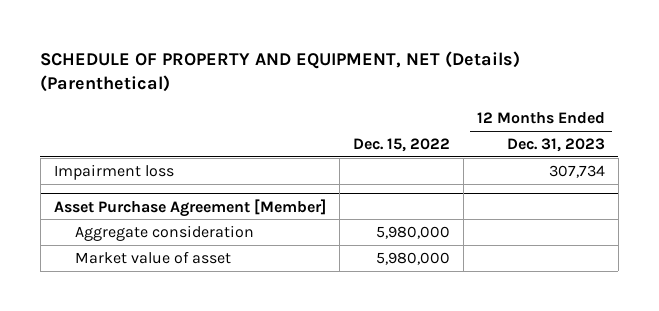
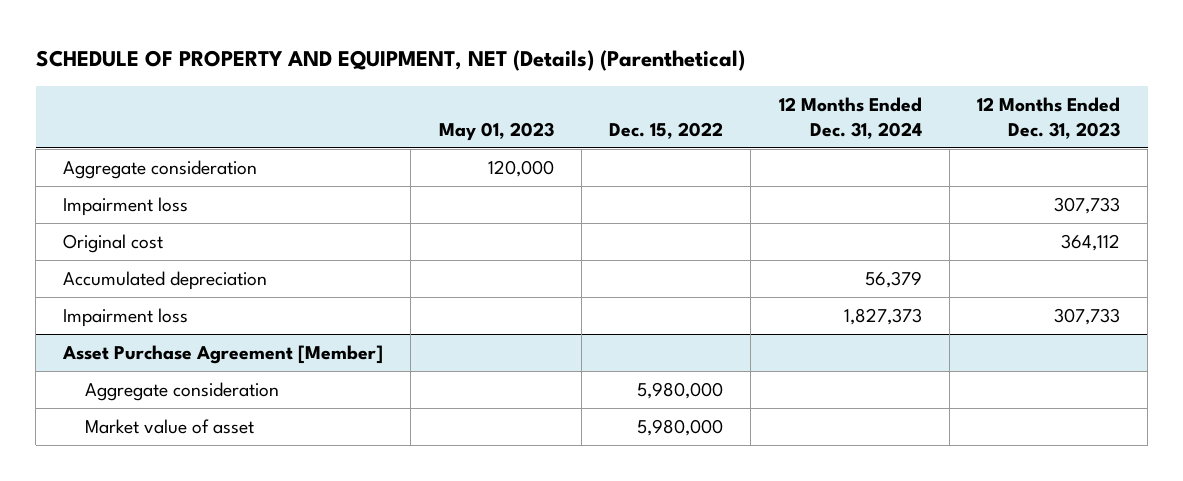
- | Dec. 15, 2022 | 12 Months Ended Dec. 31, 2023
+ | May 01, 2023 | Dec. 15, 2022 | 12 Months Ended Dec. 31, 2024 | 12 Months Ended Dec. 31, 2023
- Impairment loss | | 307,734
+ Aggregate consideration | 120,000 | | |
+ Impairment loss | | | | 307,733
+ Original cost | | | | 364,112
+ Accumulated depreciation | | | 56,379 |
+ Impairment loss | | | 1,827,373 | 307,733

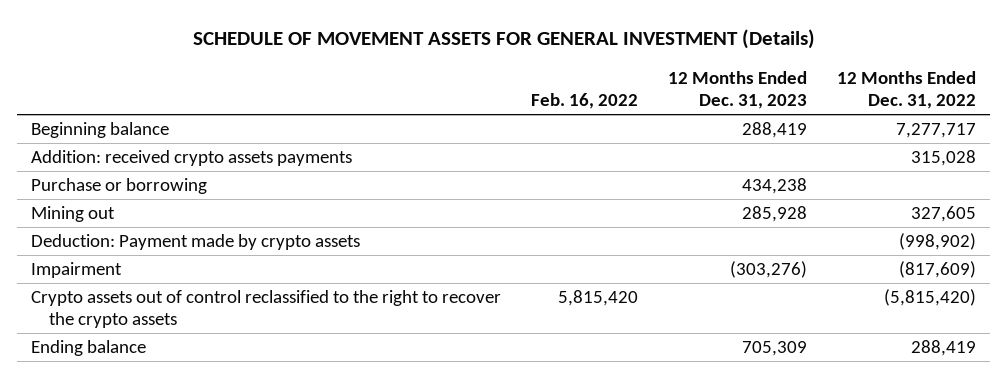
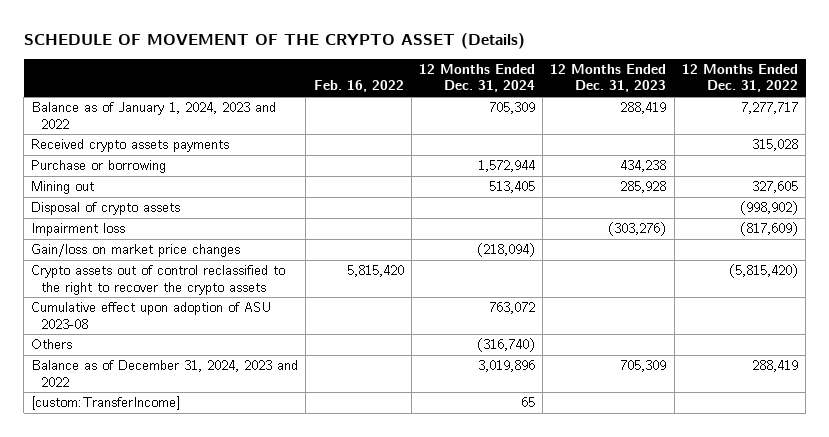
- SCHEDULE OF MOVEMENT ASSETS FOR GENERAL INVESTMENT (Details)
+ SCHEDULE OF MOVEMENT OF THE CRYPTO ASSET (Details)
- | Feb. 16, 2022 | 12 Months Ended Dec. 31, 2023 | 12 Months Ended Dec. 31, 2022
+ | Feb. 16, 2022 | 12 Months Ended Dec. 31, 2024 | 12 Months Ended Dec. 31, 2023 | 12 Months Ended Dec. 31, 2022
- Beginning balance | | 288,419 | 7,277,717
- Addition: received crypto assets payments | | | 315,028
+ Balance as of January 1, 2024, 2023 and 2022 | | 705,309 | 288,419 | 7,277,717
+ Received crypto assets payments | | | | 315,028
- Deduction: Payment made by crypto assets | | | (998,902)
- Impairment | | (303,276) | (817,609)
+ Disposal of crypto assets | | | | (998,902)
+ Impairment loss | | | (303,276) | (817,609)
+ Gain/loss on market price changes | | (218,094) | |
- Ending balance | | 705,309 | 288,419
+ Cumulative effect upon adoption of ASU 2023-08 | | 763,072 | |
+ Others | | (316,740) | |
+ Balance as of December 31, 2024, 2023 and 2022 | | 3,019,896 | 705,309 | 288,419
+ [custom:TransferIncome] | | 65 | |

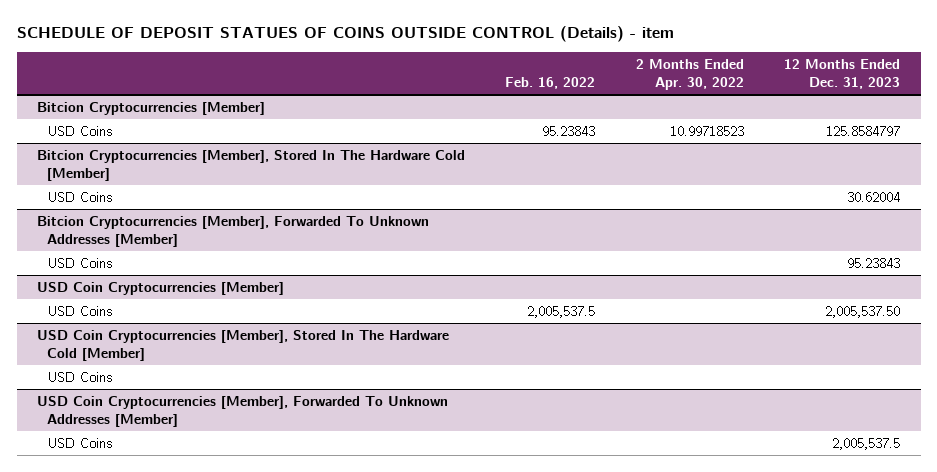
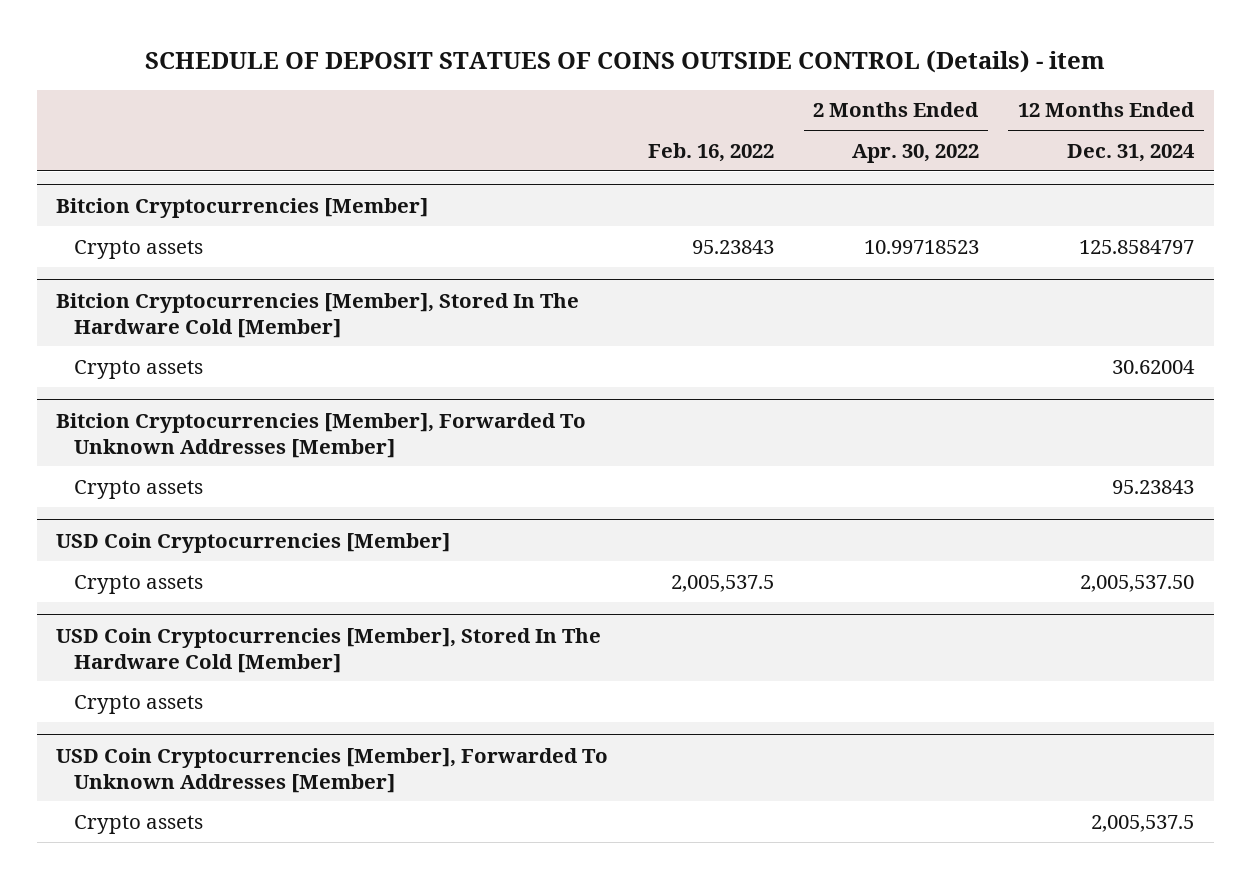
- | Feb. 16, 2022 | 2 Months Ended Apr. 30, 2022 | 12 Months Ended Dec. 31, 2023
+ | Feb. 16, 2022 | 2 Months Ended Apr. 30, 2022 | 12 Months Ended Dec. 31, 2024
@ Bitcion Cryptocurrencies [Member]
- USD Coins | 95.23843 | 10.99718523 | 125.8584797
+ Crypto assets | 95.23843 | 10.99718523 | 125.8584797
@ Bitcion Cryptocurrencies [Member], Stored In The Hardware Cold [Member]
- USD Coins | | | 30.62004
+ Crypto assets | | | 30.62004
@ Bitcion Cryptocurrencies [Member], Forwarded To Unknown Addresses [Member]
- USD Coins | | | 95.23843
+ Crypto assets | | | 95.23843
@ USD Coin Cryptocurrencies [Member]
- USD Coins | 2,005,537.5 | | 2,005,537.50
+ Crypto assets | 2,005,537.5 | | 2,005,537.50
@ USD Coin Cryptocurrencies [Member], Stored In The Hardware Cold [Member]
- USD Coins
+ Crypto assets
@ USD Coin Cryptocurrencies [Member], Forwarded To Unknown Addresses [Member]
- USD Coins | | | 2,005,537.5
+ Crypto assets | | | 2,005,537.5

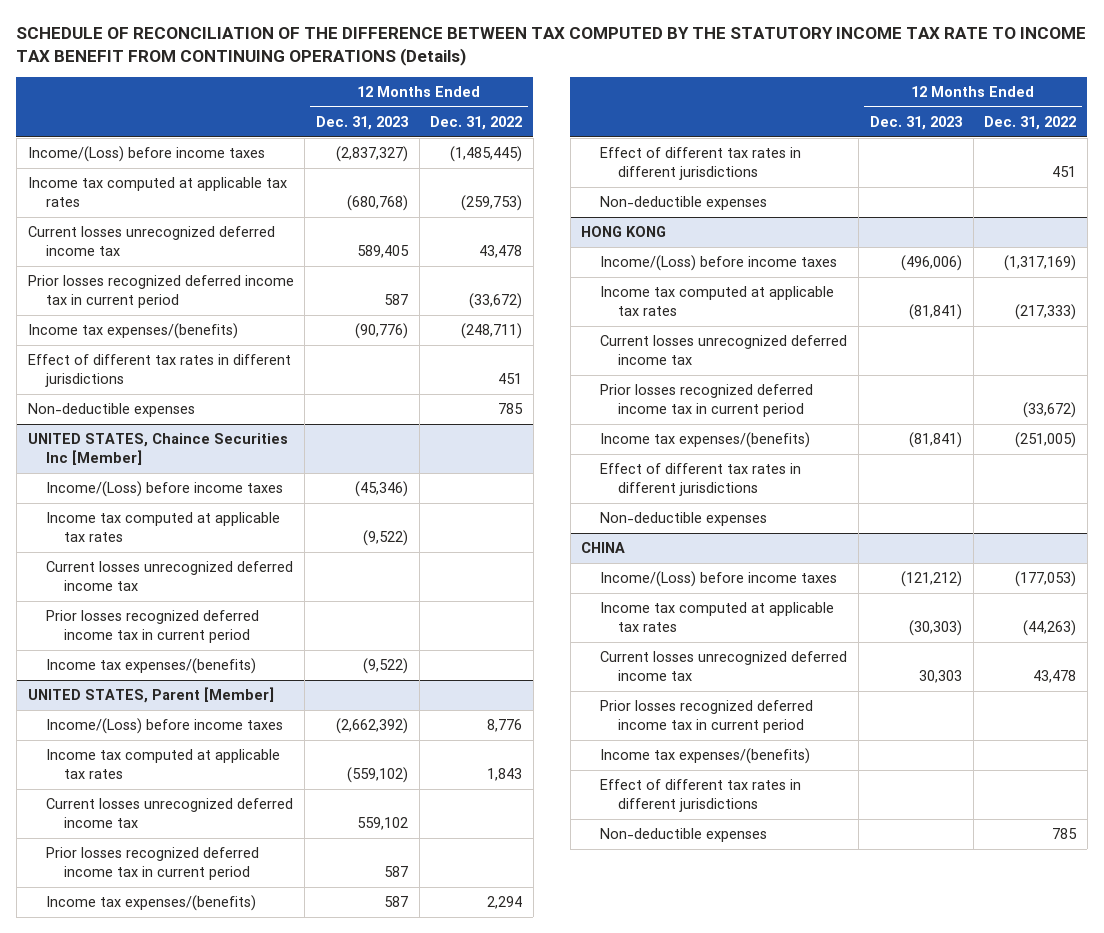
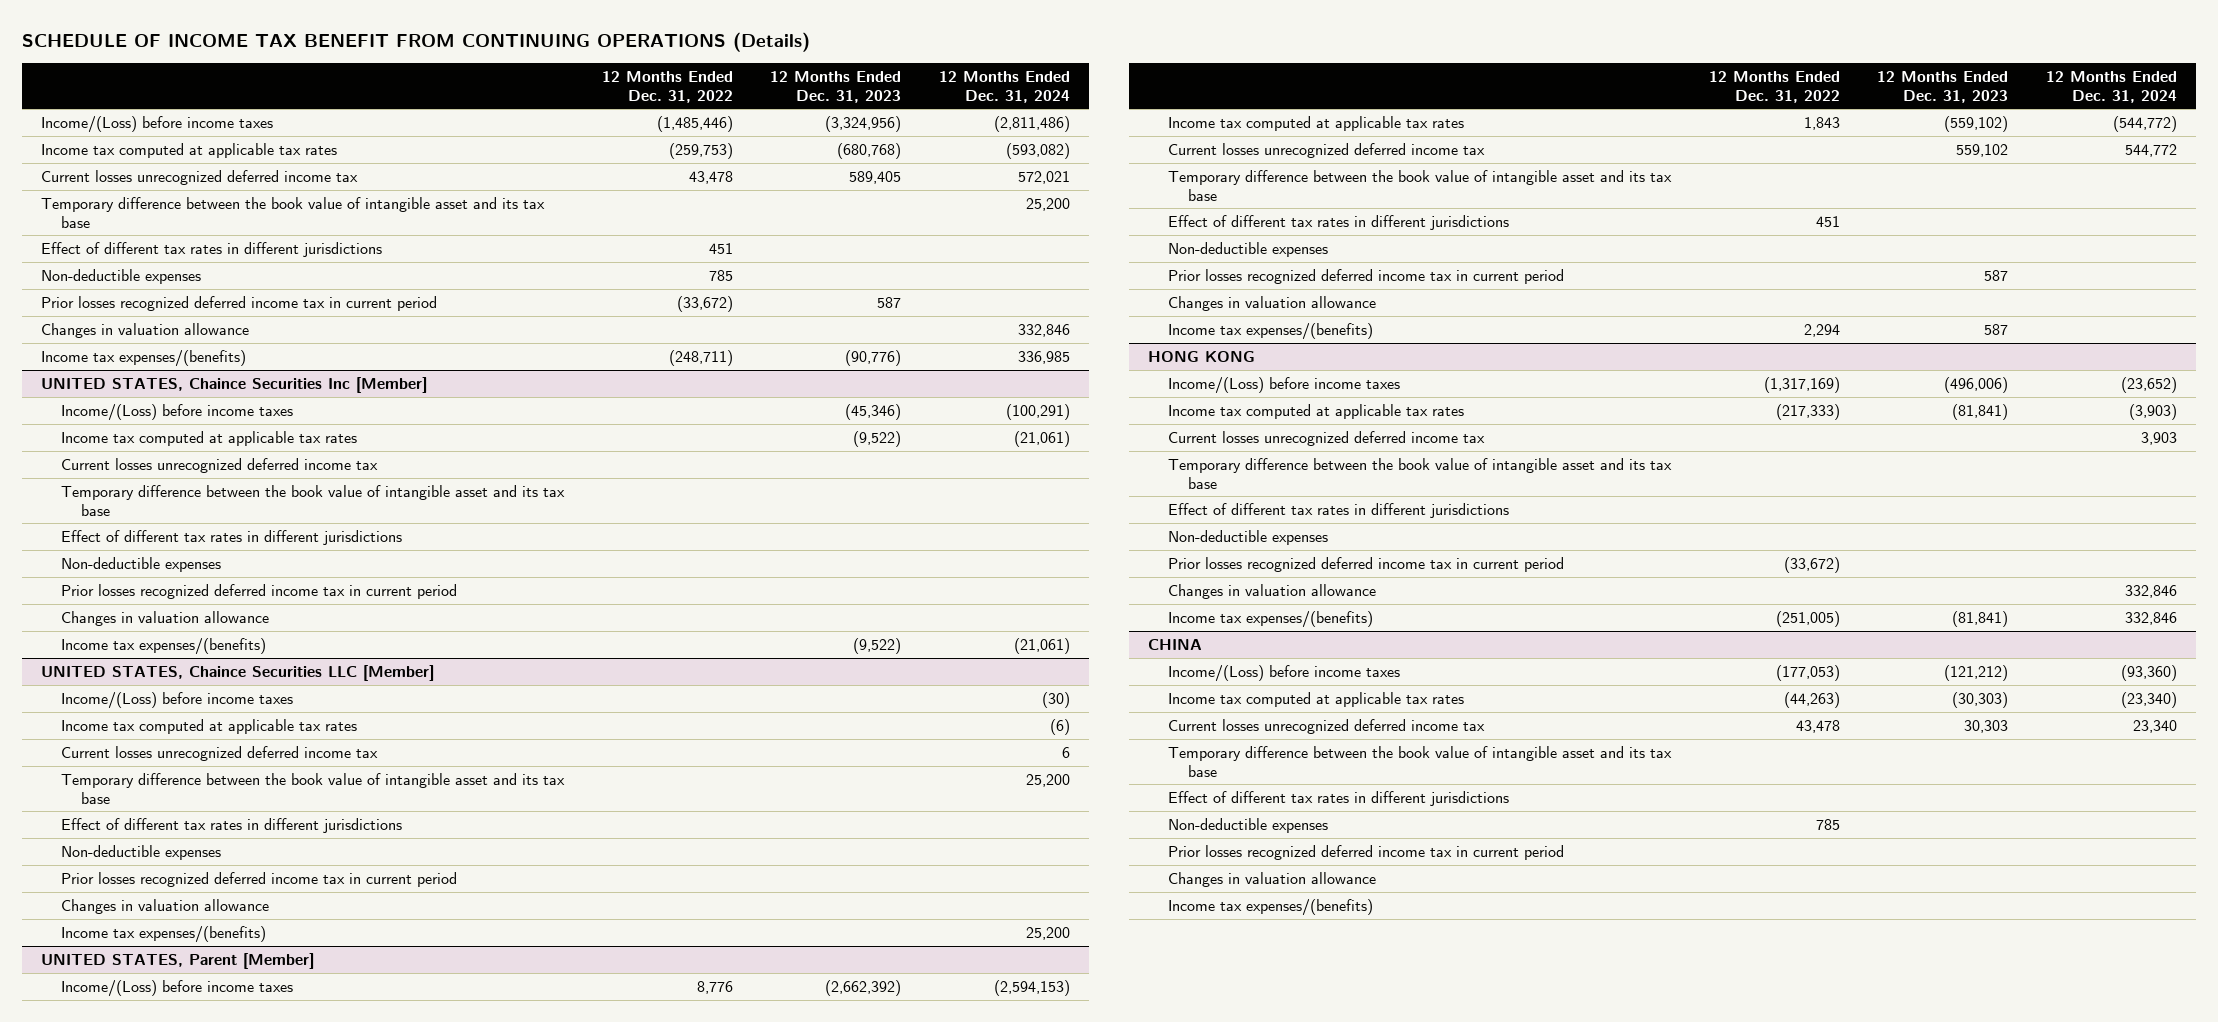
- SCHEDULE OF RECONCILIATION OF THE DIFFERENCE BETWEEN TAX COMPUTED BY THE STATUTORY INCOME TAX RATE TO INCOME TAX BENEFIT FROM CONTINUING OPERATIONS (Details)
+ SCHEDULE OF INCOME TAX BENEFIT FROM CONTINUING OPERATIONS (Details)
- | 12 Months Ended Dec. 31, 2023 | 12 Months Ended Dec. 31, 2022
+ | 12 Months Ended Dec. 31, 2022 | 12 Months Ended Dec. 31, 2023 | 12 Months Ended Dec. 31, 2024
- Income/(Loss) before income taxes | (2,837,327) | (1,485,445)
+ Income/(Loss) before income taxes | (1,485,446) | (3,324,956) | (2,811,486)
+ Temporary difference between the book value of intangible asset and its tax base | | | 25,200
moved down: Prior losses recognized deferred income tax in current period | (33,672) | 587 |
+ Changes in valuation allowance | | | 332,846
moved down: Income tax expenses/(benefits) | (248,711) | (90,776) | 336,985
@ UNITED STATES, Chaince Securities Inc [Member]
+ Temporary difference between the book value of intangible asset and its tax base
+ Effect of different tax rates in different jurisdictions
+ Non-deductible expenses
+ Changes in valuation allowance
+ UNITED STATES, Chaince Securities LLC [Member]
+ Income/(Loss) before income taxes | | | (30)
+ Income tax computed at applicable tax rates | | | (6)
+ Current losses unrecognized deferred income tax | | | 6
+ Temporary difference between the book value of intangible asset and its tax base | | | 25,200
+ Effect of different tax rates in different jurisdictions
+ Non-deductible expenses
+ Prior losses recognized deferred income tax in current period
+ Changes in valuation allowance
+ Income tax expenses/(benefits) | | | 25,200
@ UNITED STATES, Parent [Member]
+ Temporary difference between the book value of intangible asset and its tax base
moved down: Prior losses recognized deferred income tax in current period | | 587 |
+ Changes in valuation allowance
moved down: Income tax expenses/(benefits) | 2,294 | 587 |
@ HONG KONG
+ Temporary difference between the book value of intangible asset and its tax base
moved down: Prior losses recognized deferred income tax in current period | (33,672) | |
+ Changes in valuation allowance | | | 332,846
moved down: Income tax expenses/(benefits) | (251,005) | (81,841) | 332,846
@ CHINA
+ Temporary difference between the book value of intangible asset and its tax base
moved down: Prior losses recognized deferred income tax in current period
+ Changes in valuation allowance
moved down: Income tax expenses/(benefits)

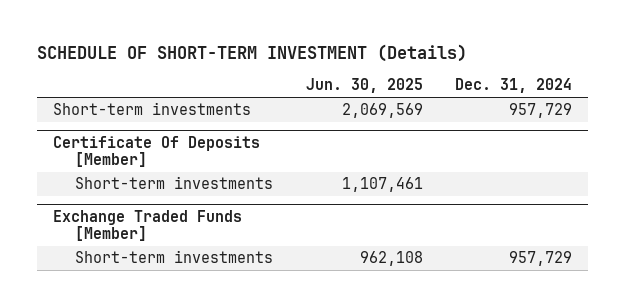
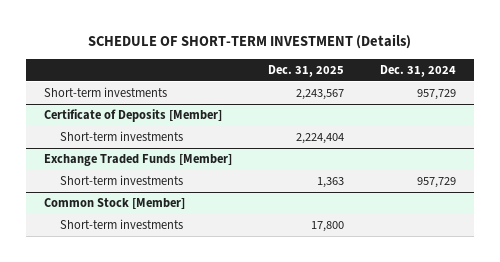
- | Jun. 30, 2025 | Dec. 31, 2024
+ | Dec. 31, 2025 | Dec. 31, 2024
- Certificate Of Deposits [Member]
+ Certificate of Deposits [Member]
+ Common Stock [Member]
+ Short-term investments | 17,800 |

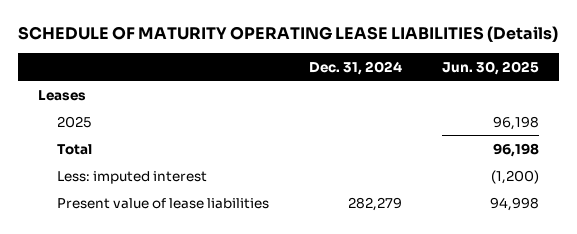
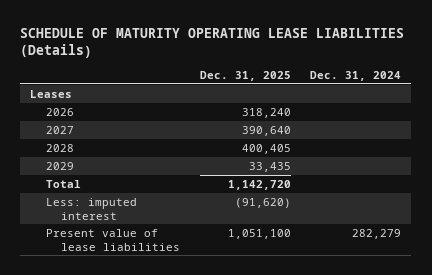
- | Dec. 31, 2024 | Jun. 30, 2025
+ | Dec. 31, 2025 | Dec. 31, 2024
- 2025 | | 96,198
+ 2026 | 318,240 |
+ 2027 | 390,640 |
+ 2028 | 400,405 |
+ 2029 | 33,435 |

